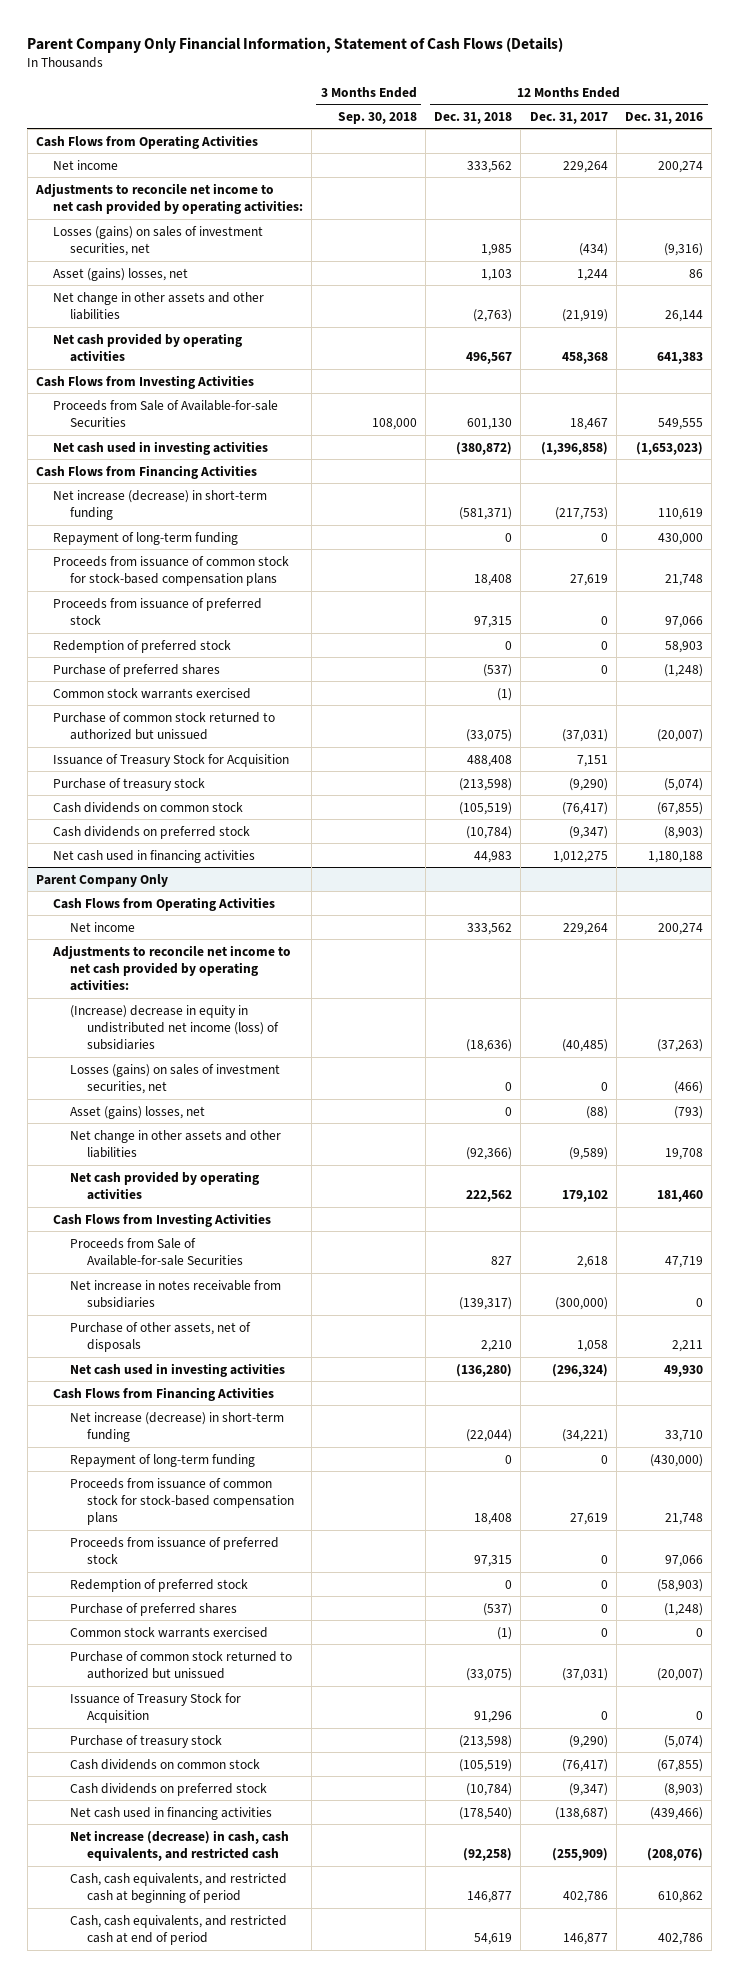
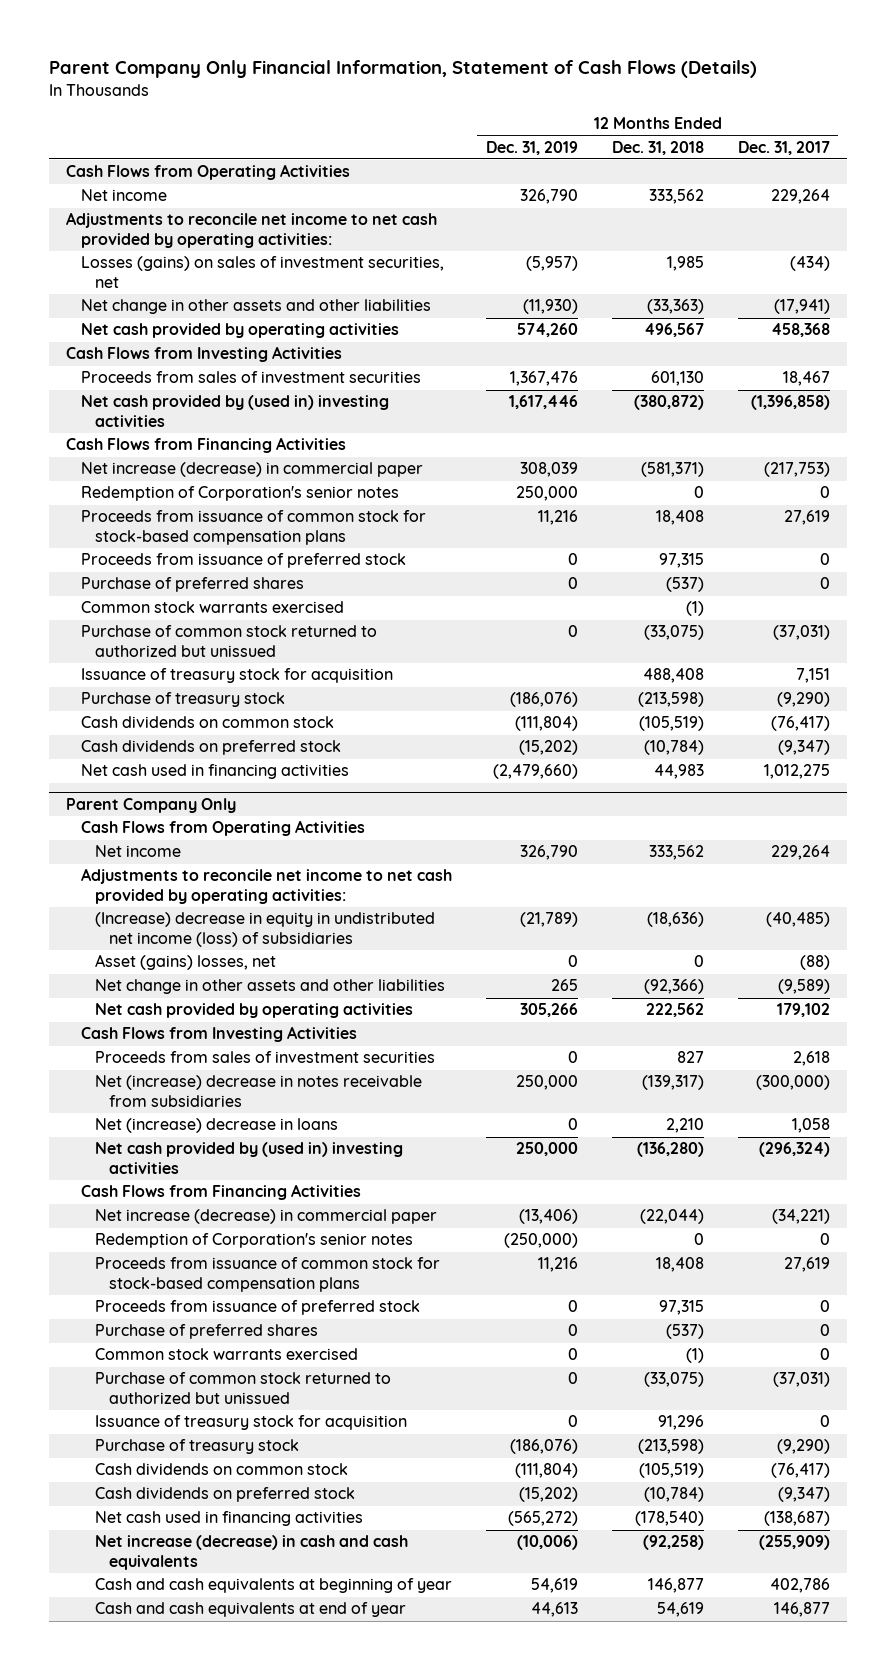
- | 3 Months Ended Sep. 30, 2018 | 12 Months Ended Dec. 31, 2018 | 12 Months Ended Dec. 31, 2017 | 12 Months Ended Dec. 31, 2016
+ | 12 Months Ended Dec. 31, 2019 | 12 Months Ended Dec. 31, 2018 | 12 Months Ended Dec. 31, 2017
- Asset (gains) losses, net | | 1,103 | 1,244 | 86
- Net change in other assets and other liabilities | | (2,763) | (21,919) | 26,144
+ Net change in other assets and other liabilities | (11,930) | (33,363) | (17,941)
- Proceeds from Sale of Available-for-sale Securities | 108,000 | 601,130 | 18,467 | 549,555
- Net cash used in investing activities | | (380,872) | (1,396,858) | (1,653,023)
+ Proceeds from sales of investment securities | 1,367,476 | 601,130 | 18,467
+ Net cash provided by (used in) investing activities | 1,617,446 | (380,872) | (1,396,858)
- Net increase (decrease) in short-term funding | | (581,371) | (217,753) | 110,619
- Repayment of long-term funding | | 0 | 0 | 430,000
+ Net increase (decrease) in commercial paper | 308,039 | (581,371) | (217,753)
+ Redemption of Corporation's senior notes | 250,000 | 0 | 0
- Redemption of preferred stock | | 0 | 0 | 58,903
- Issuance of Treasury Stock for Acquisition | | 488,408 | 7,151 |
+ Issuance of treasury stock for acquisition | | 488,408 | 7,151
@ Parent Company Only
- Losses (gains) on sales of investment securities, net | | 0 | 0 | (466)
- Proceeds from Sale of Available-for-sale Securities | | 827 | 2,618 | 47,719
- Net increase in notes receivable from subsidiaries | | (139,317) | (300,000) | 0
- Purchase of other assets, net of disposals | | 2,210 | 1,058 | 2,211
- Net cash used in investing activities | | (136,280) | (296,324) | 49,930
+ Proceeds from sales of investment securities | 0 | 827 | 2,618
+ Net (increase) decrease in notes receivable from subsidiaries | 250,000 | (139,317) | (300,000)
+ Net (increase) decrease in loans | 0 | 2,210 | 1,058
+ Net cash provided by (used in) investing activities | 250,000 | (136,280) | (296,324)
- Net increase (decrease) in short-term funding | | (22,044) | (34,221) | 33,710
- Repayment of long-term funding | | 0 | 0 | (430,000)
+ Net increase (decrease) in commercial paper | (13,406) | (22,044) | (34,221)
+ Redemption of Corporation's senior notes | (250,000) | 0 | 0
- Redemption of preferred stock | | 0 | 0 | (58,903)
- Issuance of Treasury Stock for Acquisition | | 91,296 | 0 | 0
+ Issuance of treasury stock for acquisition | 0 | 91,296 | 0
- Net increase (decrease) in cash, cash equivalents, and restricted cash | | (92,258) | (255,909) | (208,076)
- Cash, cash equivalents, and restricted cash at beginning of period | | 146,877 | 402,786 | 610,862
- Cash, cash equivalents, and restricted cash at end of period | | 54,619 | 146,877 | 402,786
+ Net increase (decrease) in cash and cash equivalents | (10,006) | (92,258) | (255,909)
+ Cash and cash equivalents at beginning of year | 54,619 | 146,877 | 402,786
+ Cash and cash equivalents at end of year | 44,613 | 54,619 | 146,877

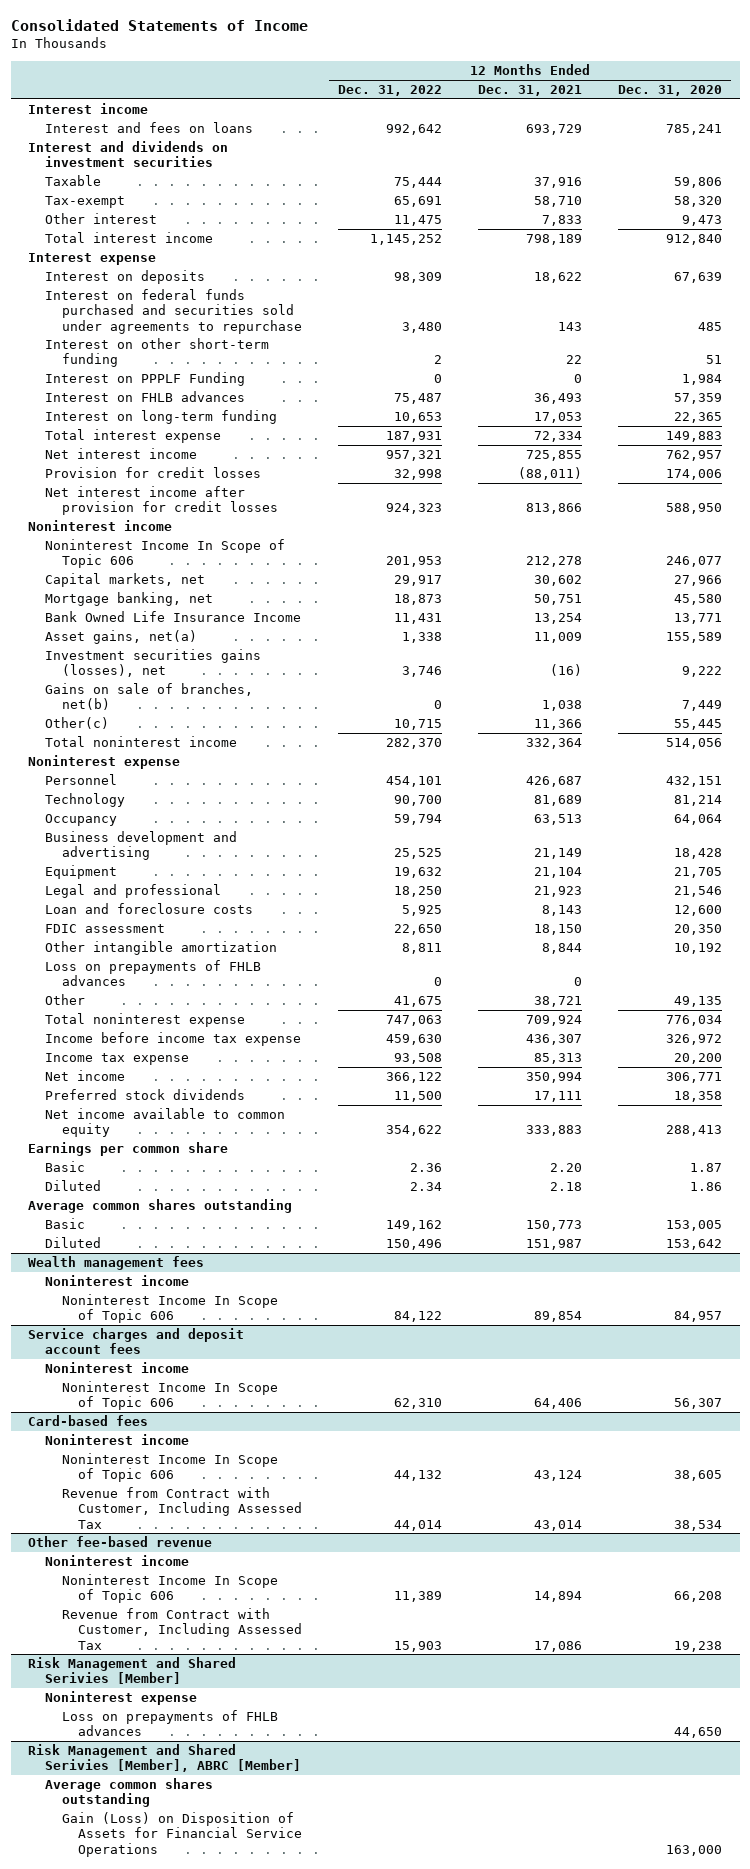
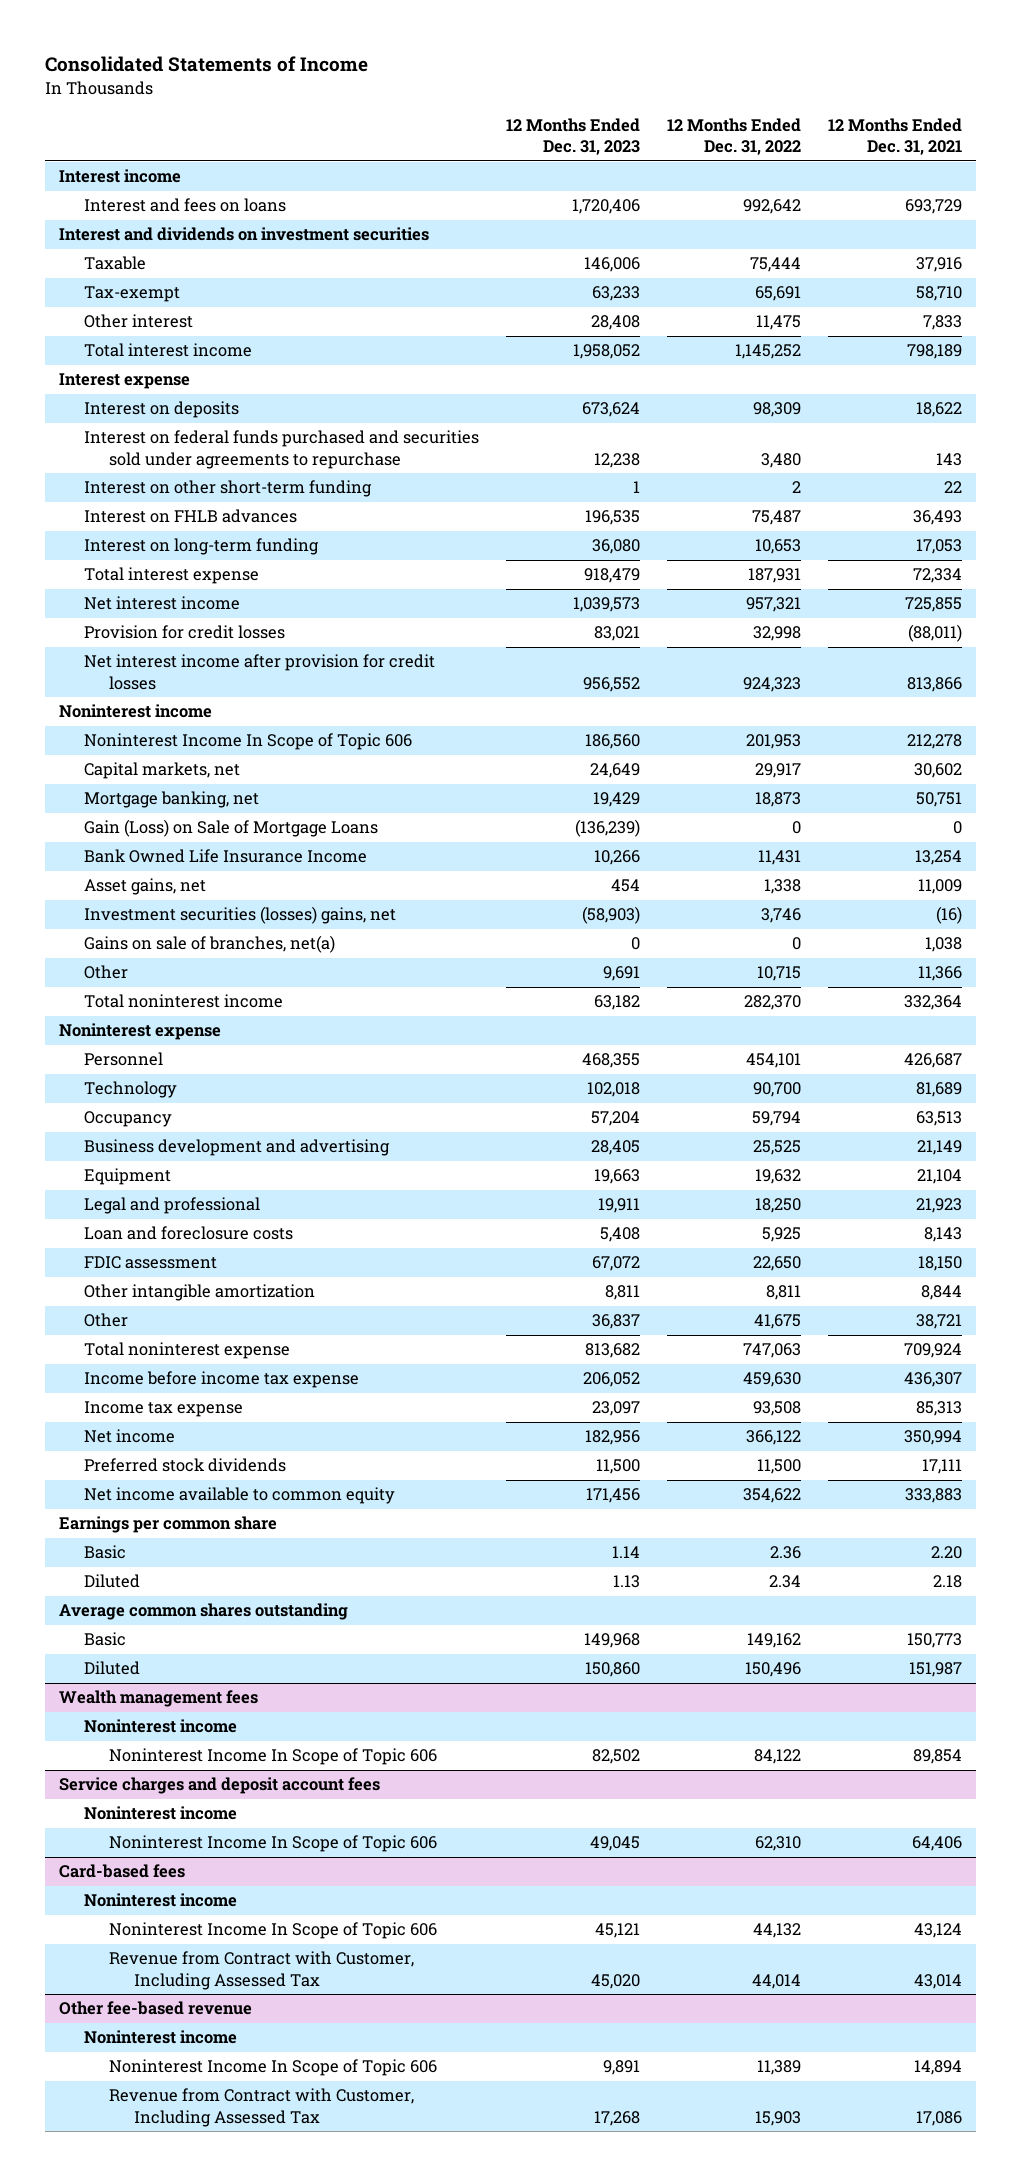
- | 12 Months Ended Dec. 31, 2022 | 12 Months Ended Dec. 31, 2021 | 12 Months Ended Dec. 31, 2020
+ | 12 Months Ended Dec. 31, 2023 | 12 Months Ended Dec. 31, 2022 | 12 Months Ended Dec. 31, 2021
- Interest on PPPLF Funding | 0 | 0 | 1,984
+ Gain (Loss) on Sale of Mortgage Loans | (136,239) | 0 | 0
- Asset gains, net(a) | 1,338 | 11,009 | 155,589
- Investment securities gains (losses), net | 3,746 | (16) | 9,222
- Gains on sale of branches, net(b) | 0 | 1,038 | 7,449
- Other(c) | 10,715 | 11,366 | 55,445
+ Asset gains, net | 454 | 1,338 | 11,009
+ Investment securities (losses) gains, net | (58,903) | 3,746 | (16)
+ Gains on sale of branches, net(a) | 0 | 0 | 1,038
+ Other | 9,691 | 10,715 | 11,366
- Loss on prepayments of FHLB advances | 0 | 0 |
- Risk Management and Shared Serivies [Member]
- Noninterest expense
- Loss on prepayments of FHLB advances | | | 44,650
- Risk Management and Shared Serivies [Member], ABRC [Member]
- Average common shares outstanding
- Gain (Loss) on Disposition of Assets for Financial Service Operations | | | 163,000

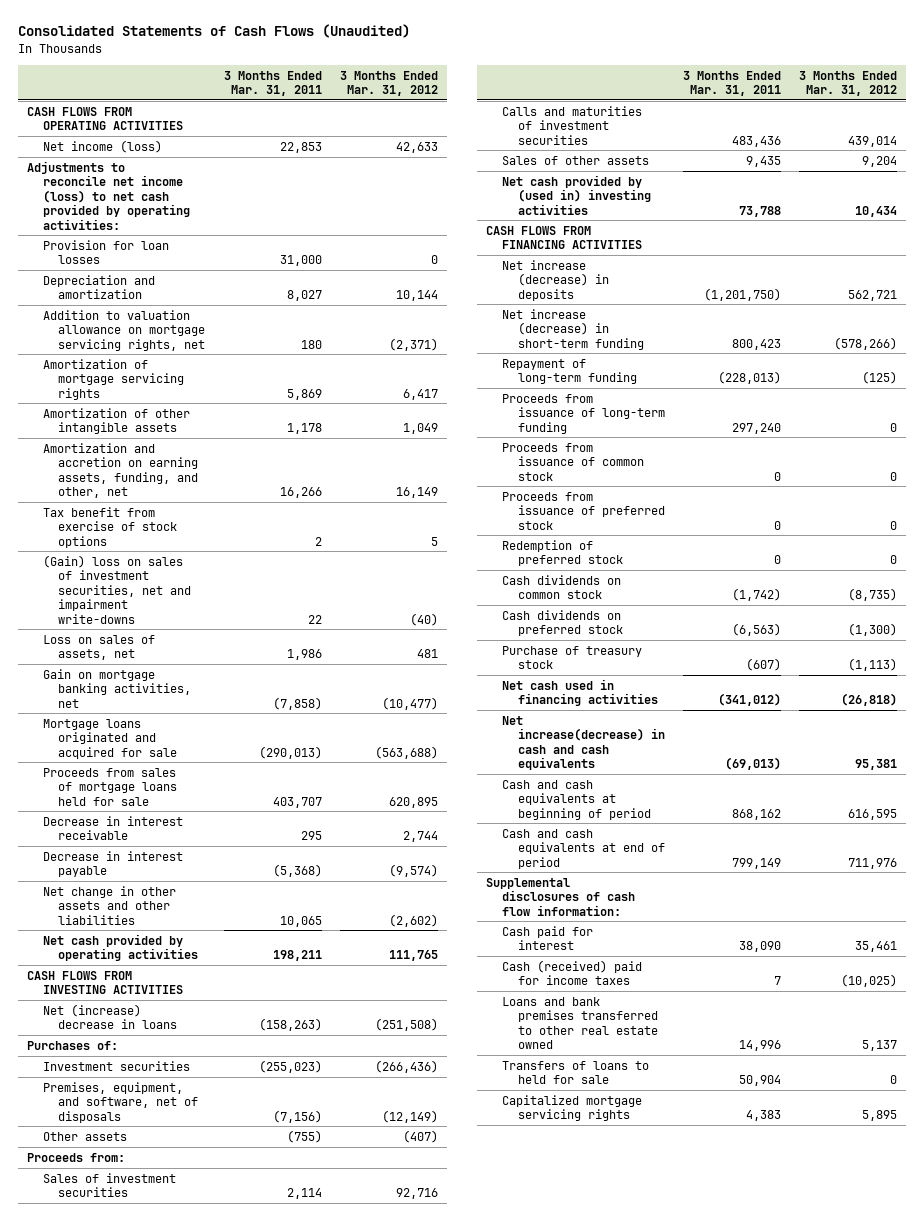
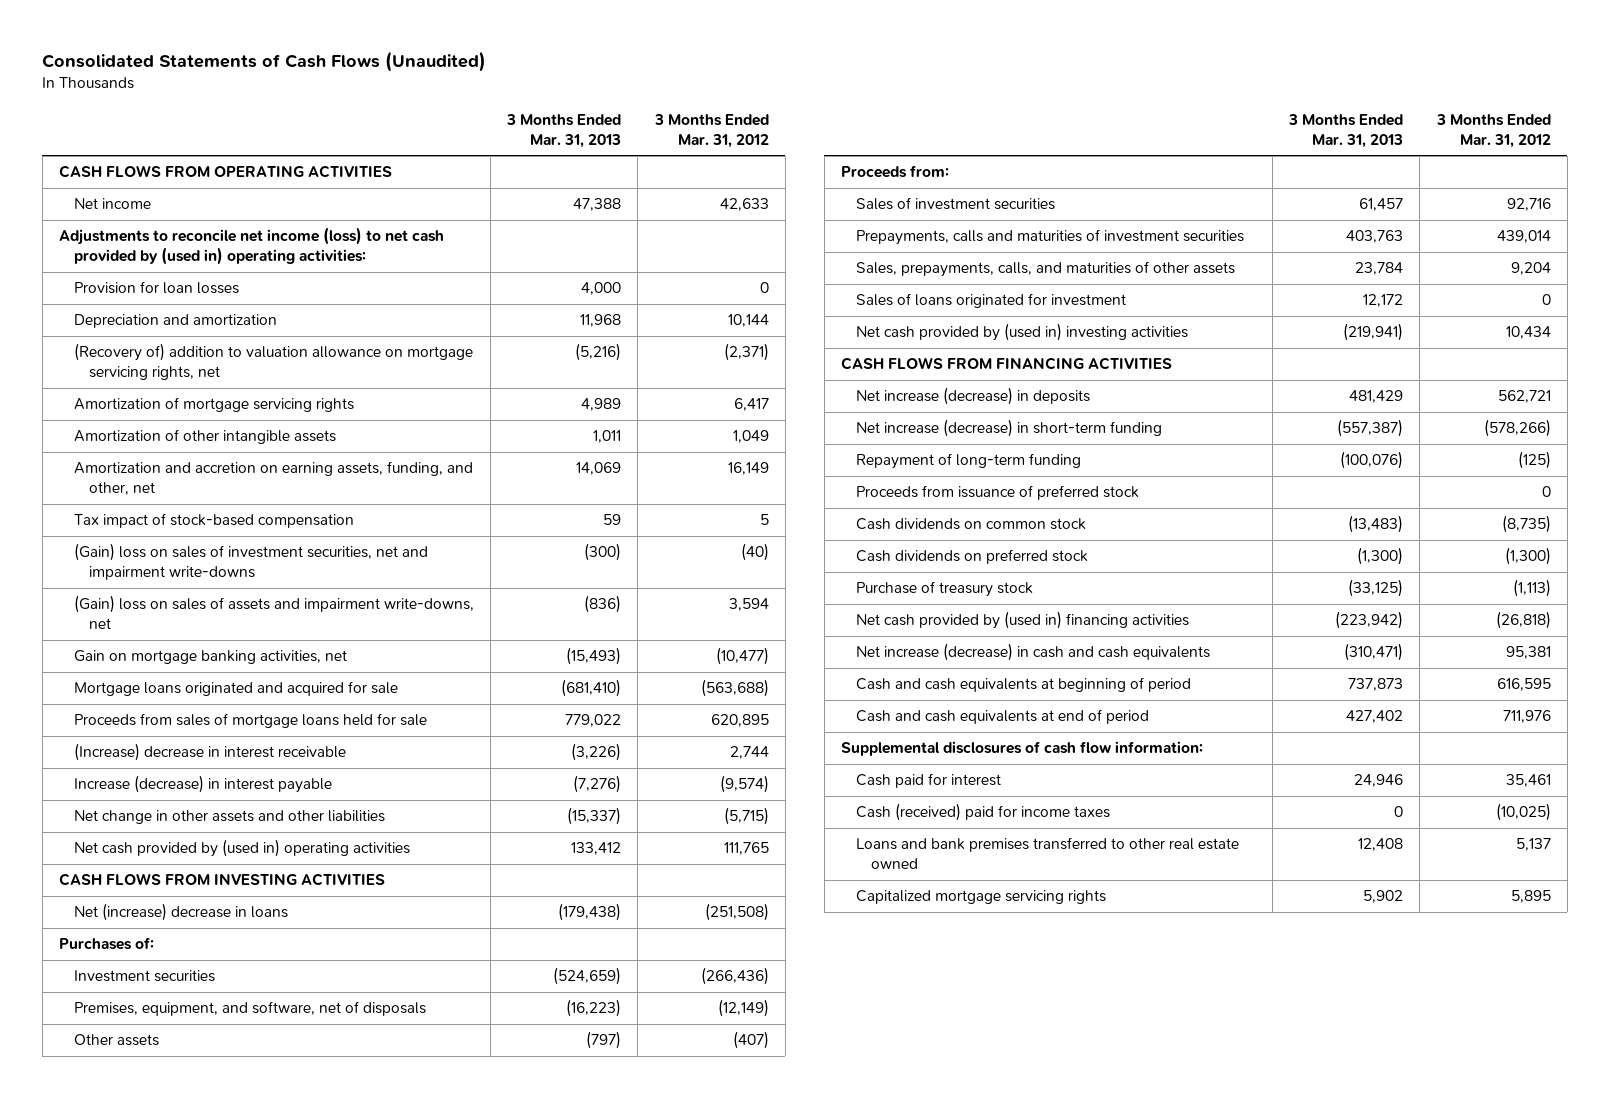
- | 3 Months Ended Mar. 31, 2011 | 3 Months Ended Mar. 31, 2012
+ | 3 Months Ended Mar. 31, 2013 | 3 Months Ended Mar. 31, 2012
- Net income (loss) | 22,853 | 42,633
- Adjustments to reconcile net income (loss) to net cash provided by operating activities:
+ Net income | 47,388 | 42,633
+ Adjustments to reconcile net income (loss) to net cash provided by (used in) operating activities:
- Addition to valuation allowance on mortgage servicing rights, net | 180 | (2,371)
+ (Recovery of) addition to valuation allowance on mortgage servicing rights, net | (5,216) | (2,371)
- Tax benefit from exercise of stock options | 2 | 5
+ Tax impact of stock-based compensation | 59 | 5
- Loss on sales of assets, net | 1,986 | 481
+ (Gain) loss on sales of assets and impairment write-downs, net | (836) | 3,594
- Decrease in interest receivable | 295 | 2,744
- Decrease in interest payable | (5,368) | (9,574)
- Net change in other assets and other liabilities | 10,065 | (2,602)
- Net cash provided by operating activities | 198,211 | 111,765
+ (Increase) decrease in interest receivable | (3,226) | 2,744
+ Increase (decrease) in interest payable | (7,276) | (9,574)
+ Net change in other assets and other liabilities | (15,337) | (5,715)
+ Net cash provided by (used in) operating activities | 133,412 | 111,765
- Calls and maturities of investment securities | 483,436 | 439,014
- Sales of other assets | 9,435 | 9,204
+ Prepayments, calls and maturities of investment securities | 403,763 | 439,014
+ Sales, prepayments, calls, and maturities of other assets | 23,784 | 9,204
+ Sales of loans originated for investment | 12,172 | 0
- Proceeds from issuance of long-term funding | 297,240 | 0
- Proceeds from issuance of common stock | 0 | 0
- Redemption of preferred stock | 0 | 0
- Net cash used in financing activities | (341,012) | (26,818)
- Net increase(decrease) in cash and cash equivalents | (69,013) | 95,381
+ Net cash provided by (used in) financing activities | (223,942) | (26,818)
+ Net increase (decrease) in cash and cash equivalents | (310,471) | 95,381
- Transfers of loans to held for sale | 50,904 | 0

